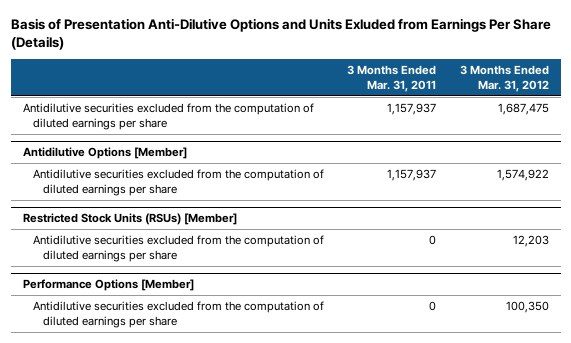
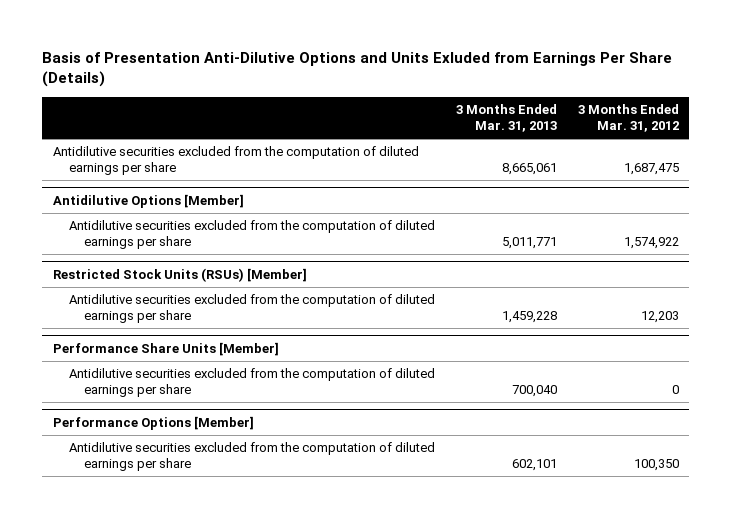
- | 3 Months Ended Mar. 31, 2011 | 3 Months Ended Mar. 31, 2012
+ | 3 Months Ended Mar. 31, 2013 | 3 Months Ended Mar. 31, 2012
+ Performance Share Units [Member]
+ Antidilutive securities excluded from the computation of diluted earnings per share | 700,040 | 0

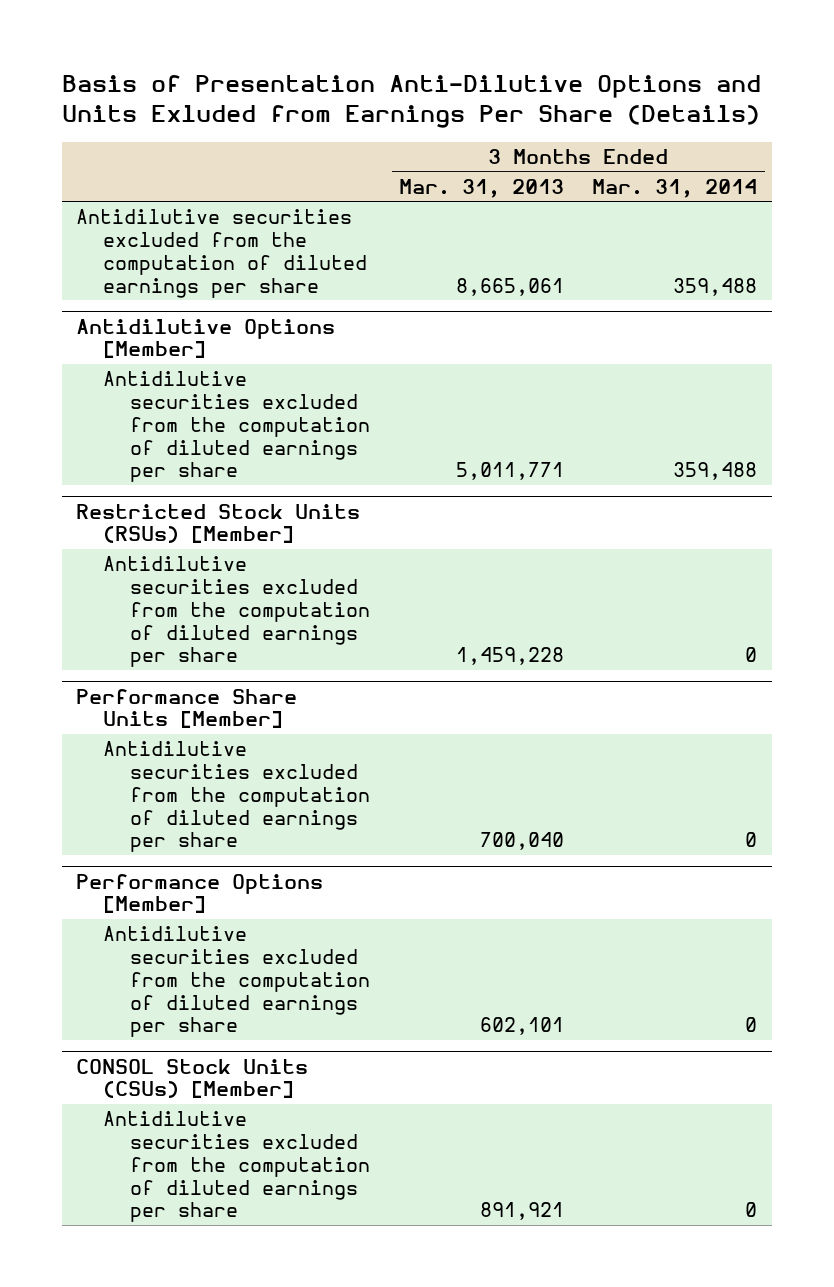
- | 3 Months Ended Mar. 31, 2013 | 3 Months Ended Mar. 31, 2012
+ | 3 Months Ended Mar. 31, 2013 | 3 Months Ended Mar. 31, 2014
+ CONSOL Stock Units (CSUs) [Member]
+ Antidilutive securities excluded from the computation of diluted earnings per share | 891,921 | 0

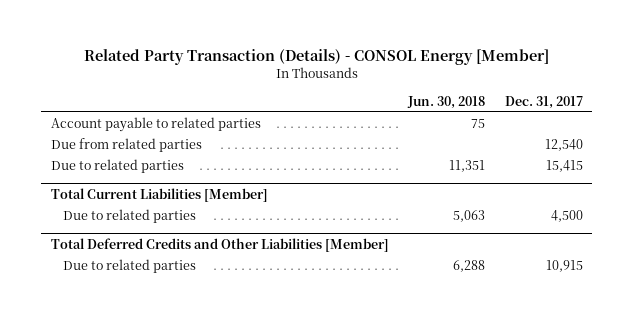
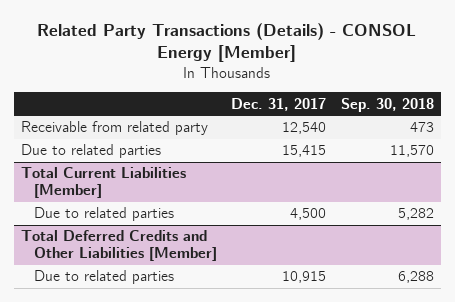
- Related Party Transaction (Details) - CONSOL Energy [Member]
+ Related Party Transactions (Details) - CONSOL Energy [Member]
- | Jun. 30, 2018 | Dec. 31, 2017
+ | Dec. 31, 2017 | Sep. 30, 2018
- Account payable to related parties | 75 |
- Due from related parties | | 12,540
+ Receivable from related party | 12,540 | 473

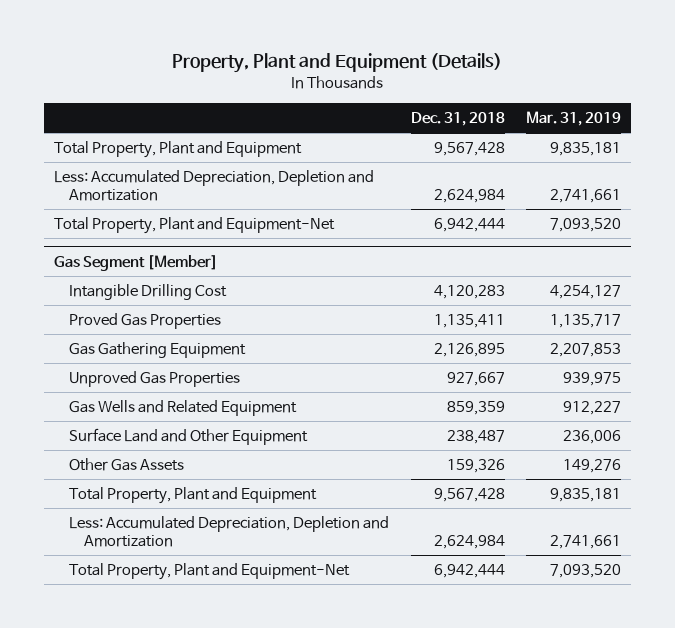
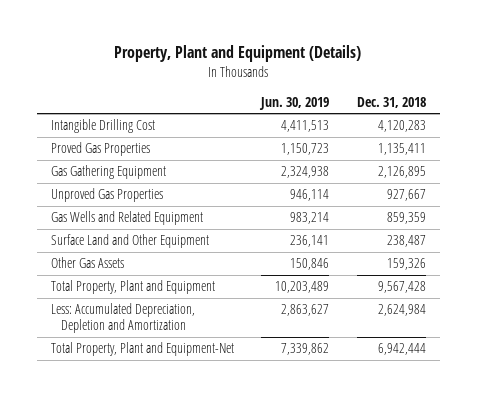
- | Dec. 31, 2018 | Mar. 31, 2019
+ | Jun. 30, 2019 | Dec. 31, 2018
- Total Property, Plant and Equipment | 9,567,428 | 9,835,181
- Less: Accumulated Depreciation, Depletion and Amortization | 2,624,984 | 2,741,661
- Total Property, Plant and Equipment-Net | 6,942,444 | 7,093,520
- Gas Segment [Member]

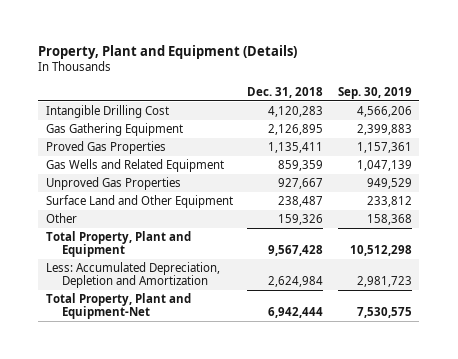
- | Jun. 30, 2019 | Dec. 31, 2018
+ | Dec. 31, 2018 | Sep. 30, 2019
moved down: Proved Gas Properties | 1,135,411 | 1,157,361
moved down: Unproved Gas Properties | 927,667 | 949,529
- Other Gas Assets | 150,846 | 159,326
+ Other | 159,326 | 158,368

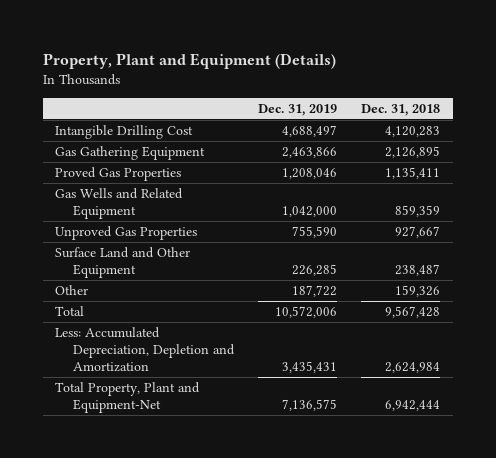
- | Dec. 31, 2018 | Sep. 30, 2019
+ | Dec. 31, 2019 | Dec. 31, 2018
- Total Property, Plant and Equipment | 9,567,428 | 10,512,298
+ Total | 10,572,006 | 9,567,428

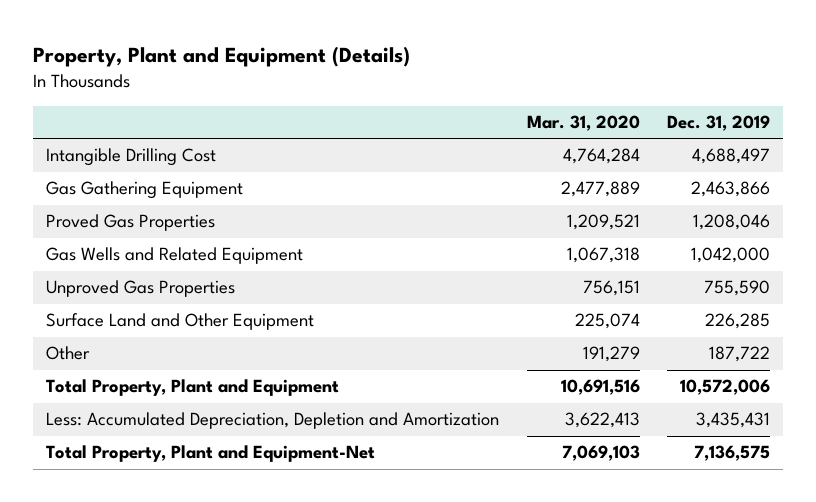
- | Dec. 31, 2019 | Dec. 31, 2018
+ | Mar. 31, 2020 | Dec. 31, 2019
- Total | 10,572,006 | 9,567,428
+ Total Property, Plant and Equipment | 10,691,516 | 10,572,006

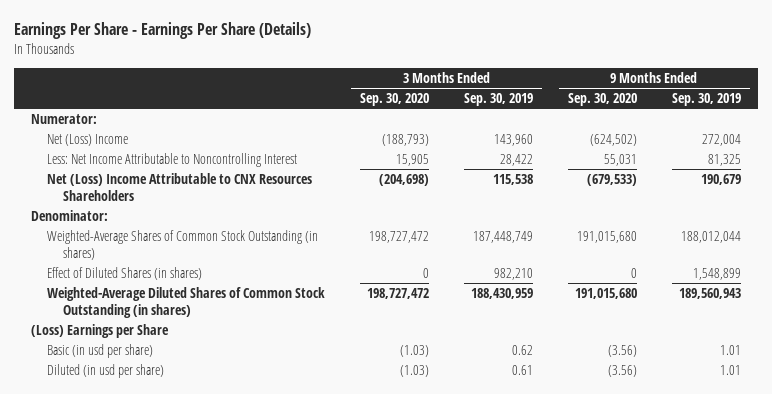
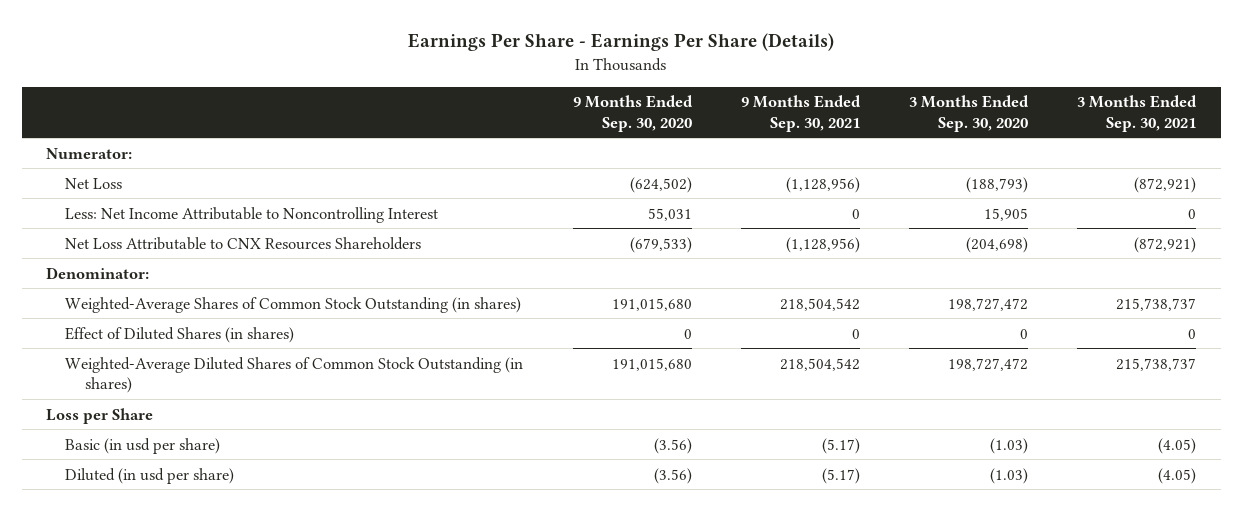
- | 3 Months Ended Sep. 30, 2020 | 3 Months Ended Sep. 30, 2019 | 9 Months Ended Sep. 30, 2020 | 9 Months Ended Sep. 30, 2019
+ | 9 Months Ended Sep. 30, 2020 | 9 Months Ended Sep. 30, 2021 | 3 Months Ended Sep. 30, 2020 | 3 Months Ended Sep. 30, 2021
- Net (Loss) Income | (188,793) | 143,960 | (624,502) | 272,004
+ Net Loss | (624,502) | (1,128,956) | (188,793) | (872,921)
- Net (Loss) Income Attributable to CNX Resources Shareholders | (204,698) | 115,538 | (679,533) | 190,679
+ Net Loss Attributable to CNX Resources Shareholders | (679,533) | (1,128,956) | (204,698) | (872,921)
- (Loss) Earnings per Share
+ Loss per Share

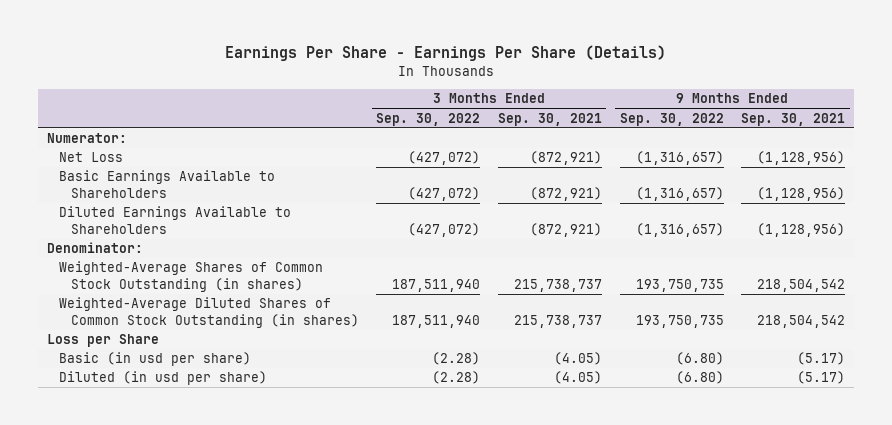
- | 9 Months Ended Sep. 30, 2020 | 9 Months Ended Sep. 30, 2021 | 3 Months Ended Sep. 30, 2020 | 3 Months Ended Sep. 30, 2021
+ | 3 Months Ended Sep. 30, 2022 | 3 Months Ended Sep. 30, 2021 | 9 Months Ended Sep. 30, 2022 | 9 Months Ended Sep. 30, 2021
- Less: Net Income Attributable to Noncontrolling Interest | 55,031 | 0 | 15,905 | 0
- Net Loss Attributable to CNX Resources Shareholders | (679,533) | (1,128,956) | (204,698) | (872,921)
+ Basic Earnings Available to Shareholders | (427,072) | (872,921) | (1,316,657) | (1,128,956)
+ Diluted Earnings Available to Shareholders | (427,072) | (872,921) | (1,316,657) | (1,128,956)
- Effect of Diluted Shares (in shares) | 0 | 0 | 0 | 0

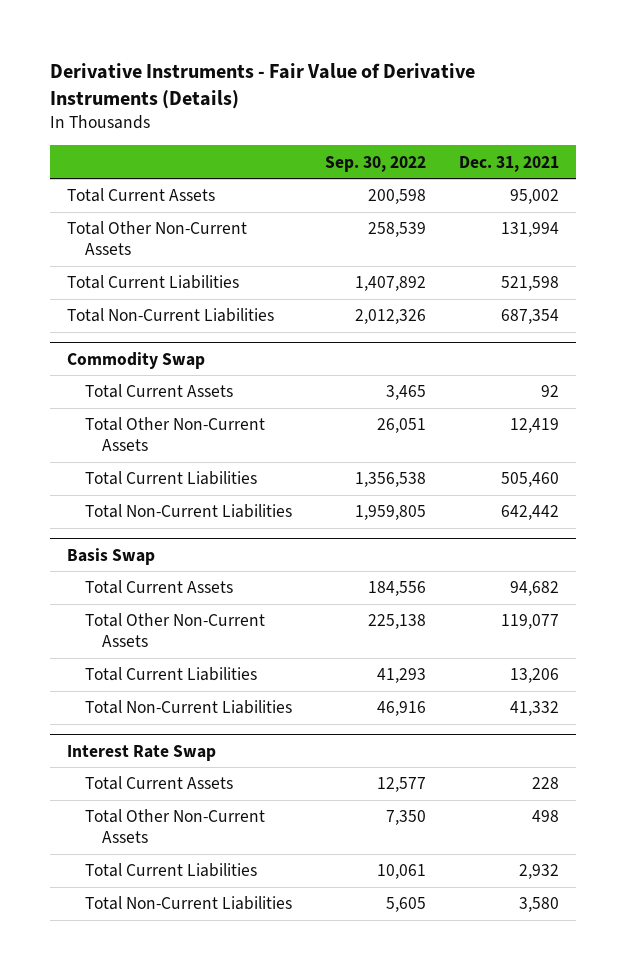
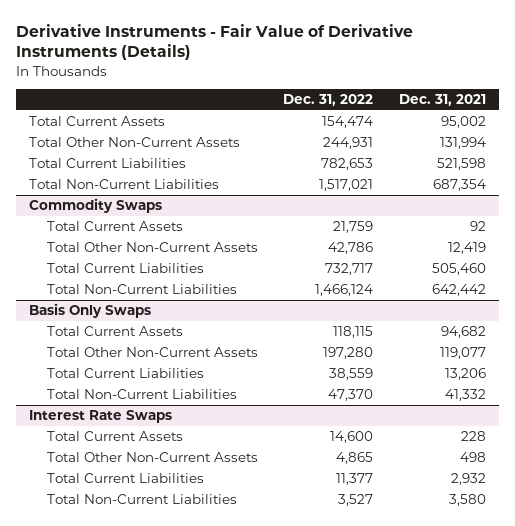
- | Sep. 30, 2022 | Dec. 31, 2021
+ | Dec. 31, 2022 | Dec. 31, 2021
- Commodity Swap
+ Commodity Swaps
- Basis Swap
+ Basis Only Swaps
- Interest Rate Swap
+ Interest Rate Swaps

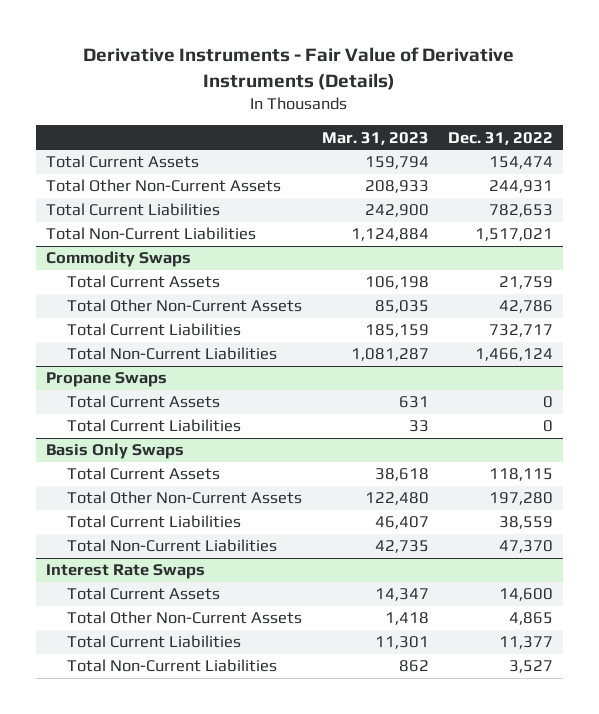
- | Dec. 31, 2022 | Dec. 31, 2021
+ | Mar. 31, 2023 | Dec. 31, 2022
+ Propane Swaps
+ Total Current Assets | 631 | 0
+ Total Current Liabilities | 33 | 0

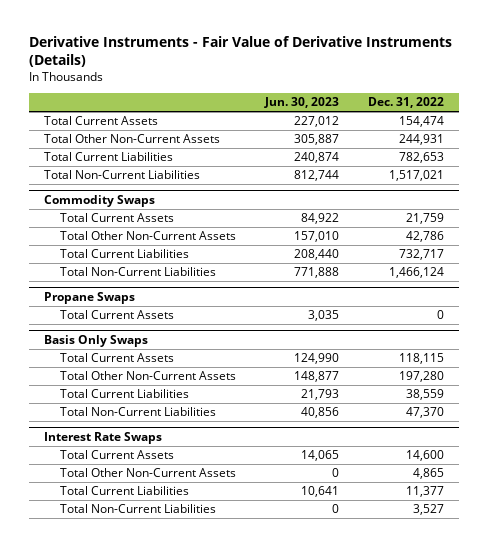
- | Mar. 31, 2023 | Dec. 31, 2022
+ | Jun. 30, 2023 | Dec. 31, 2022
@ Propane Swaps
- Total Current Liabilities | 33 | 0

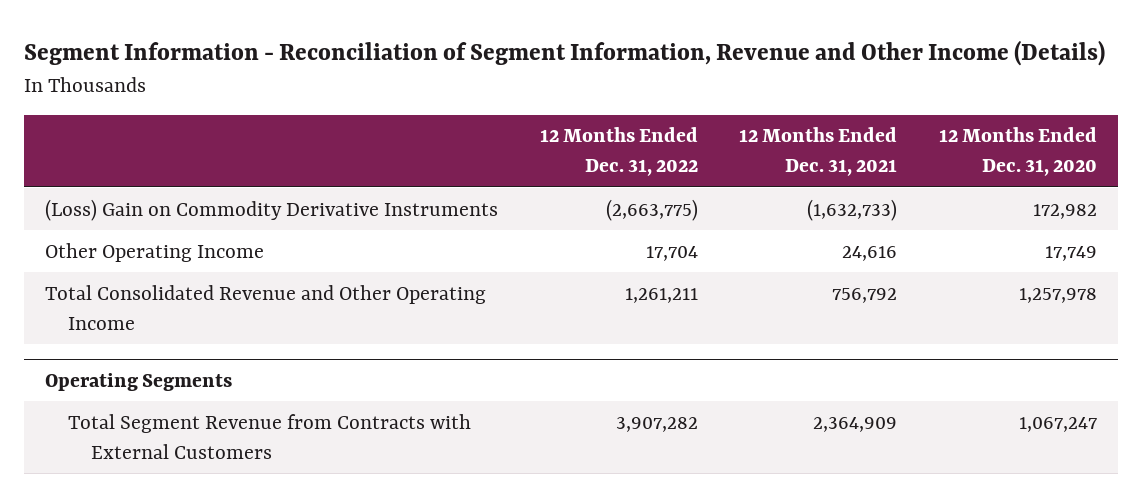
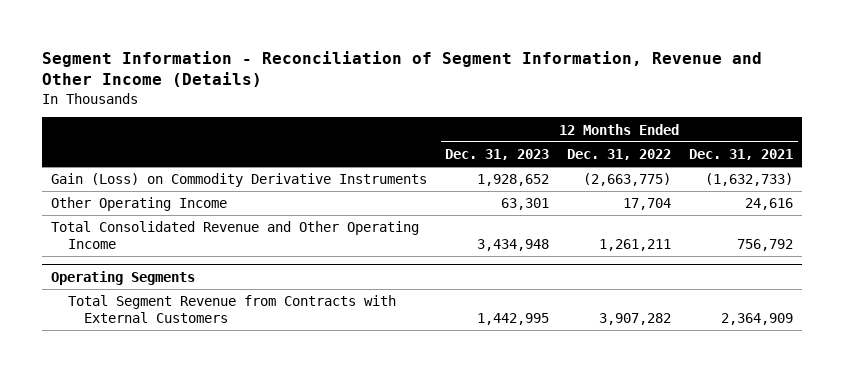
- | 12 Months Ended Dec. 31, 2022 | 12 Months Ended Dec. 31, 2021 | 12 Months Ended Dec. 31, 2020
+ | 12 Months Ended Dec. 31, 2023 | 12 Months Ended Dec. 31, 2022 | 12 Months Ended Dec. 31, 2021
- (Loss) Gain on Commodity Derivative Instruments | (2,663,775) | (1,632,733) | 172,982
+ Gain (Loss) on Commodity Derivative Instruments | 1,928,652 | (2,663,775) | (1,632,733)

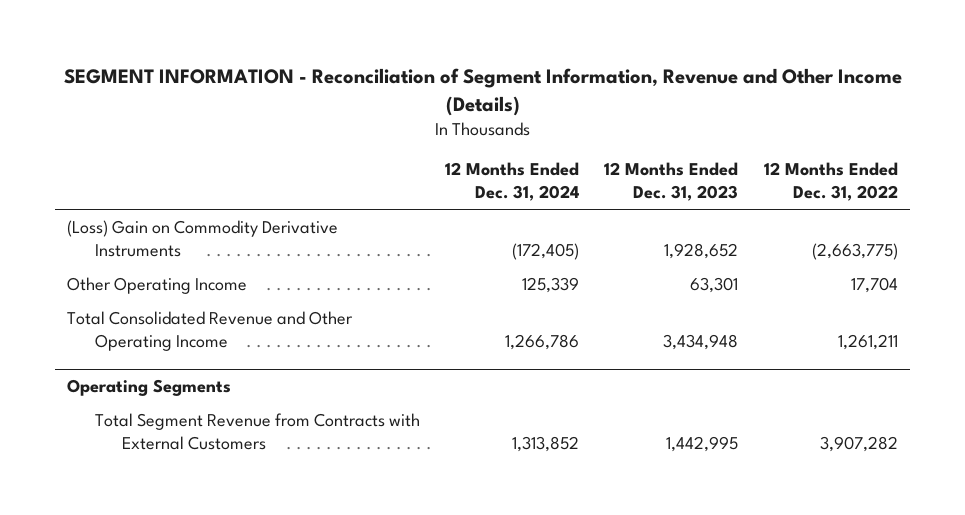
- Segment Information - Reconciliation of Segment Information, Revenue and Other Income (Details)
+ SEGMENT INFORMATION - Reconciliation of Segment Information, Revenue and Other Income (Details)
- | 12 Months Ended Dec. 31, 2023 | 12 Months Ended Dec. 31, 2022 | 12 Months Ended Dec. 31, 2021
+ | 12 Months Ended Dec. 31, 2024 | 12 Months Ended Dec. 31, 2023 | 12 Months Ended Dec. 31, 2022
- Gain (Loss) on Commodity Derivative Instruments | 1,928,652 | (2,663,775) | (1,632,733)
+ (Loss) Gain on Commodity Derivative Instruments | (172,405) | 1,928,652 | (2,663,775)

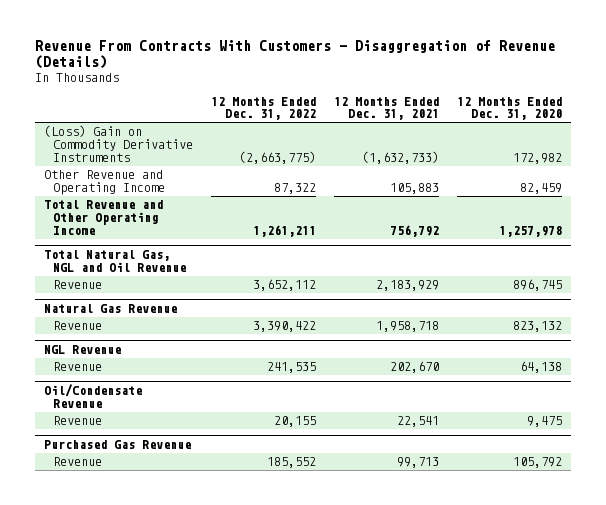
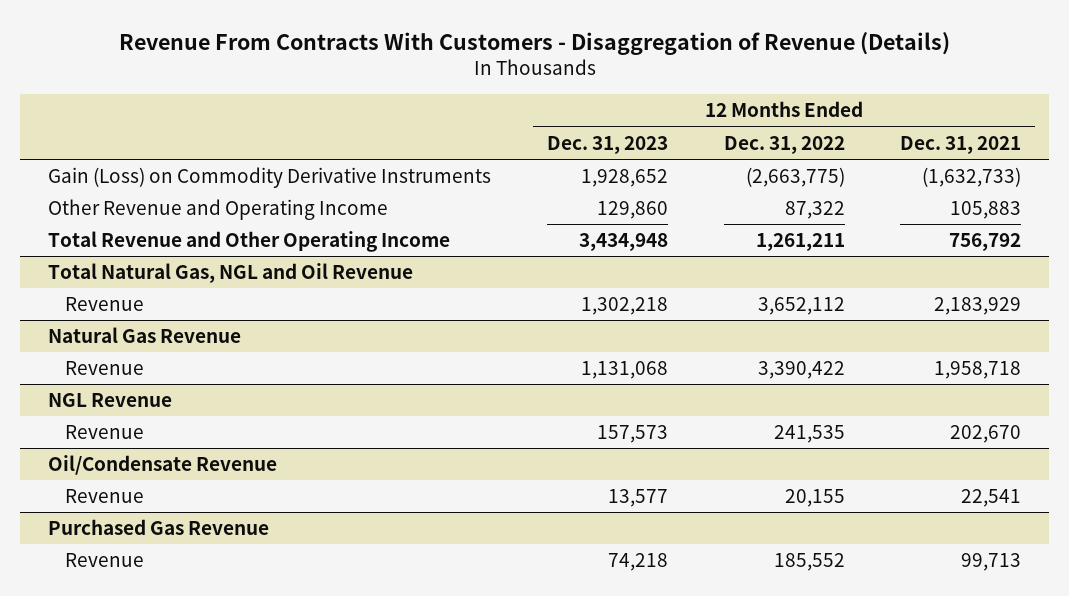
- | 12 Months Ended Dec. 31, 2022 | 12 Months Ended Dec. 31, 2021 | 12 Months Ended Dec. 31, 2020
+ | 12 Months Ended Dec. 31, 2023 | 12 Months Ended Dec. 31, 2022 | 12 Months Ended Dec. 31, 2021
- (Loss) Gain on Commodity Derivative Instruments | (2,663,775) | (1,632,733) | 172,982
+ Gain (Loss) on Commodity Derivative Instruments | 1,928,652 | (2,663,775) | (1,632,733)

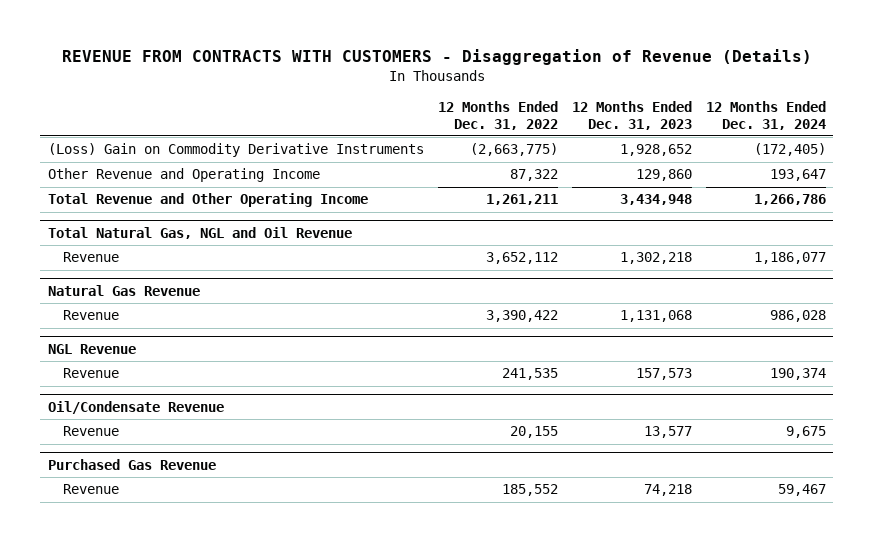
- Revenue From Contracts With Customers - Disaggregation of Revenue (Details)
+ REVENUE FROM CONTRACTS WITH CUSTOMERS - Disaggregation of Revenue (Details)
- | 12 Months Ended Dec. 31, 2023 | 12 Months Ended Dec. 31, 2022 | 12 Months Ended Dec. 31, 2021
+ | 12 Months Ended Dec. 31, 2022 | 12 Months Ended Dec. 31, 2023 | 12 Months Ended Dec. 31, 2024
- Gain (Loss) on Commodity Derivative Instruments | 1,928,652 | (2,663,775) | (1,632,733)
+ (Loss) Gain on Commodity Derivative Instruments | (2,663,775) | 1,928,652 | (172,405)

